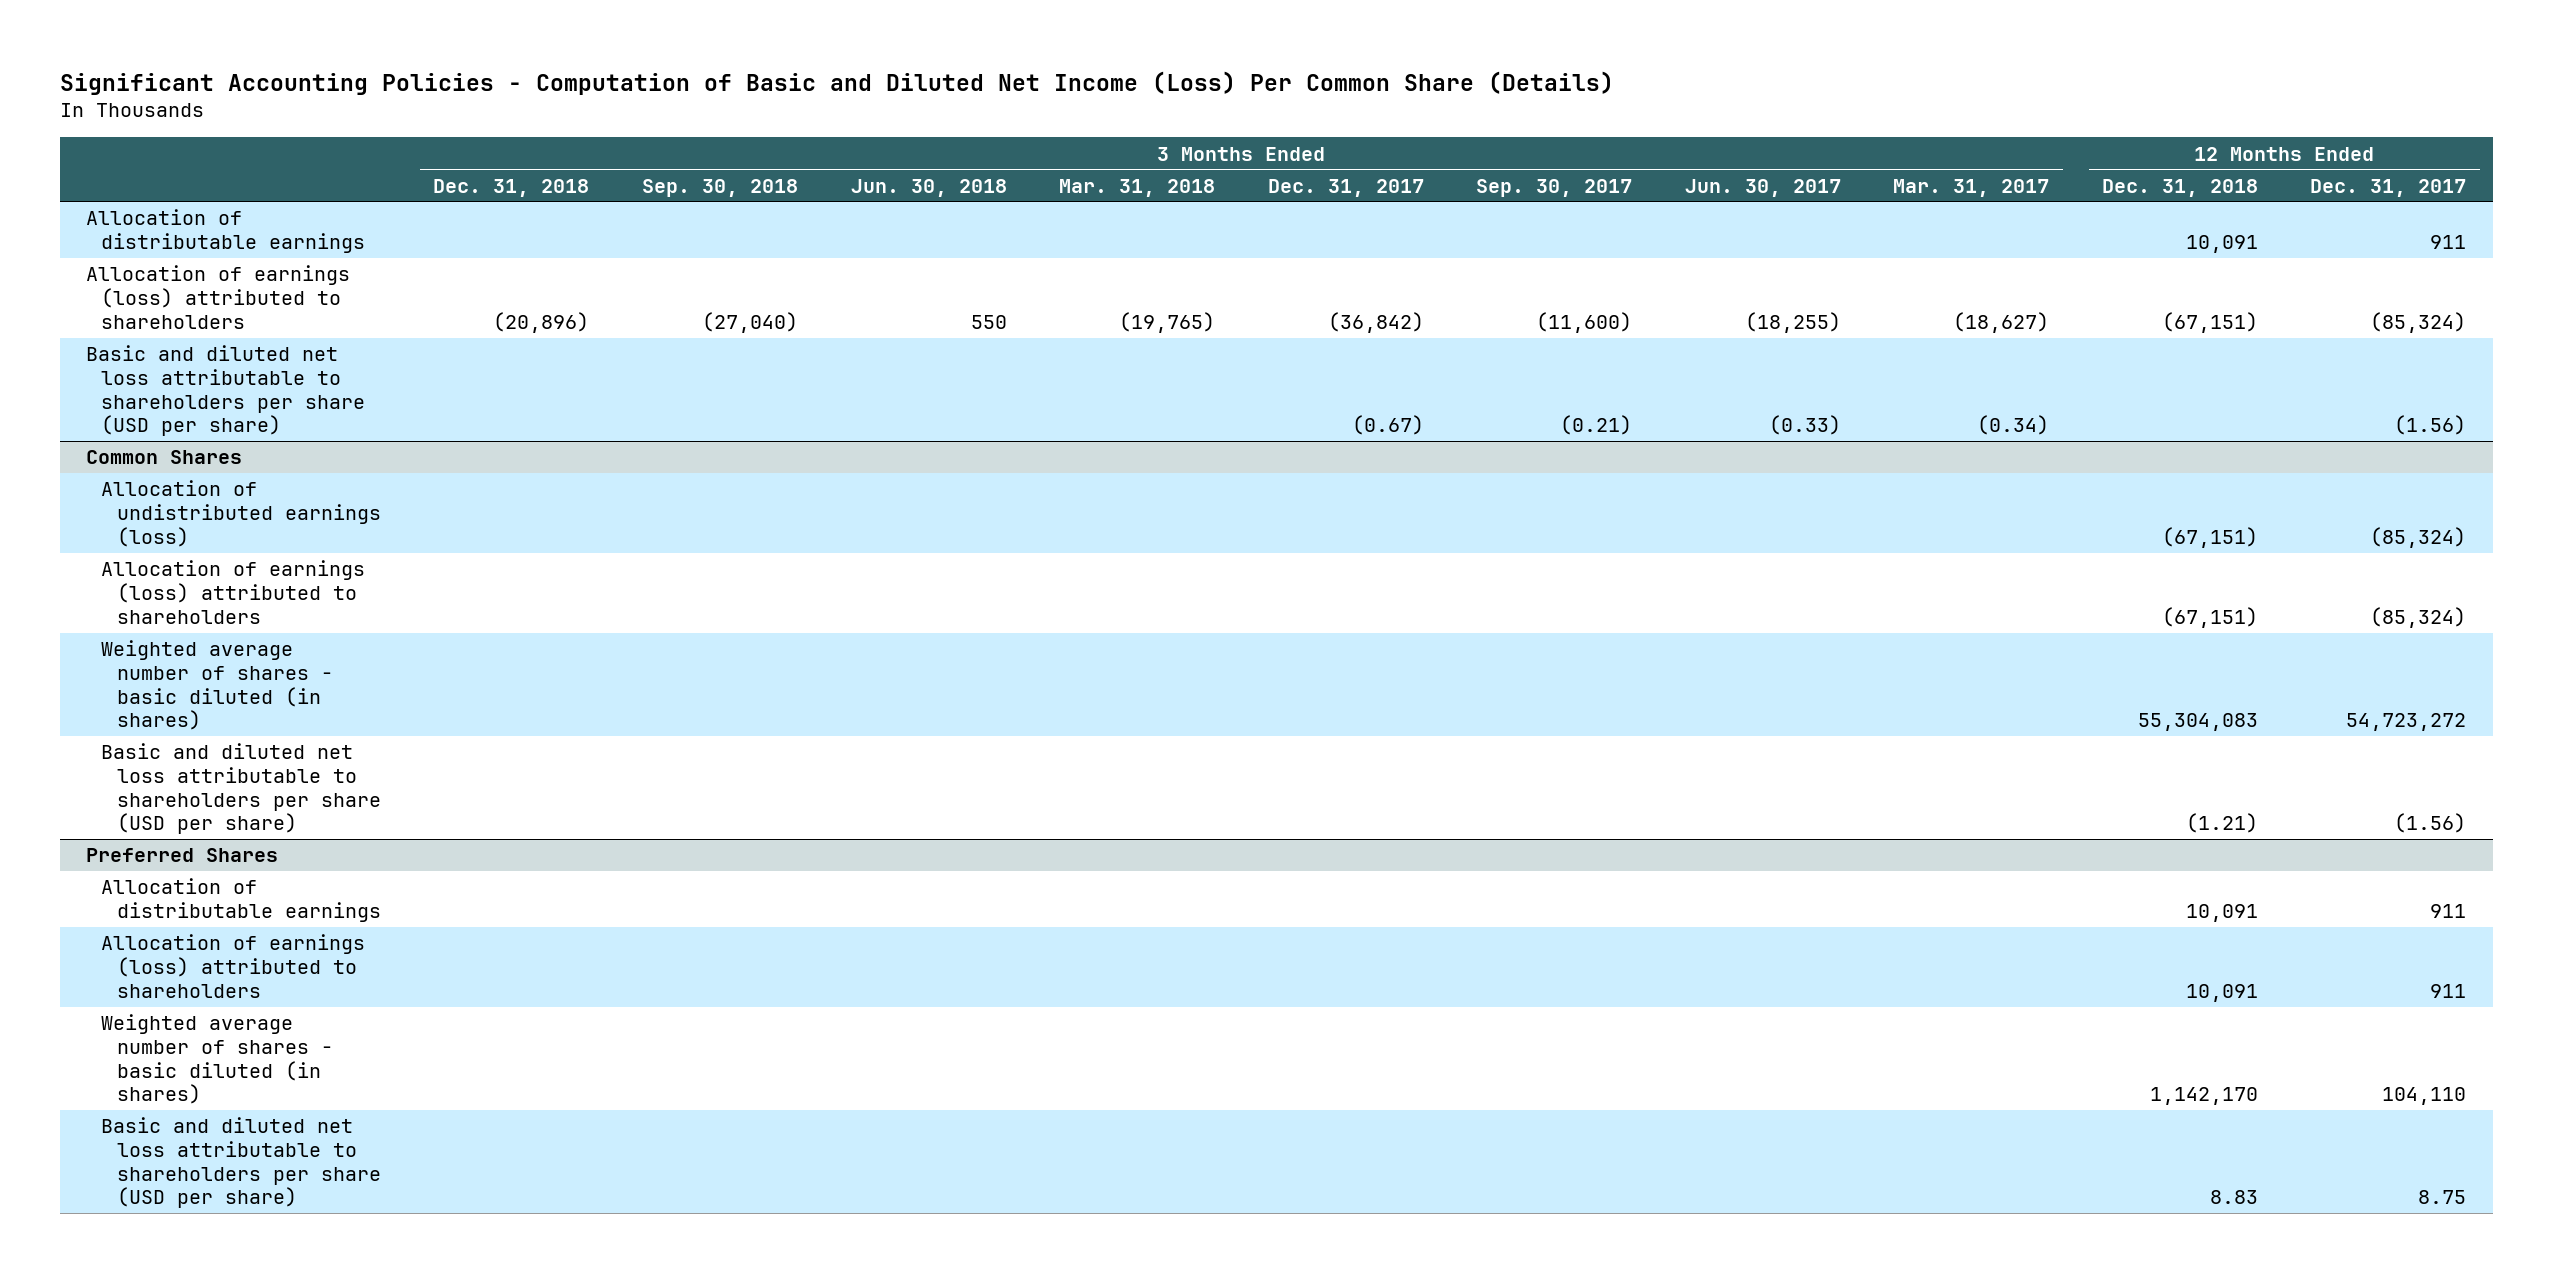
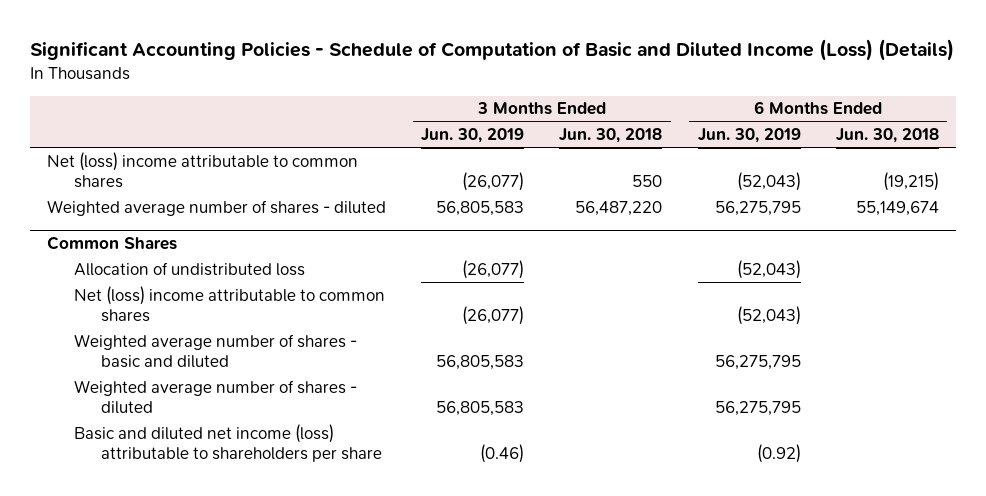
- Significant Accounting Policies - Computation of Basic and Diluted Net Income (Loss) Per Common Share (Details)
+ Significant Accounting Policies - Schedule of Computation of Basic and Diluted Income (Loss) (Details)
- | 3 Months Ended Dec. 31, 2018 | 3 Months Ended Sep. 30, 2018 | 3 Months Ended Jun. 30, 2018 | 3 Months Ended Mar. 31, 2018 | 3 Months Ended Dec. 31, 2017 | 3 Months Ended Sep. 30, 2017 | 3 Months Ended Jun. 30, 2017 | 3 Months Ended Mar. 31, 2017 | 12 Months Ended Dec. 31, 2018 | 12 Months Ended Dec. 31, 2017
+ | 3 Months Ended Jun. 30, 2019 | 3 Months Ended Jun. 30, 2018 | 6 Months Ended Jun. 30, 2019 | 6 Months Ended Jun. 30, 2018
- Allocation of distributable earnings | | | | | | | | | 10,091 | 911
- Allocation of earnings (loss) attributed to shareholders | (20,896) | (27,040) | 550 | (19,765) | (36,842) | (11,600) | (18,255) | (18,627) | (67,151) | (85,324)
- Basic and diluted net loss attributable to shareholders per share (USD per share) | | | | | (0.67) | (0.21) | (0.33) | (0.34) | | (1.56)
+ Net (loss) income attributable to common shares | (26,077) | 550 | (52,043) | (19,215)
+ Weighted average number of shares - diluted | 56,805,583 | 56,487,220 | 56,275,795 | 55,149,674
@ Common Shares
- Allocation of undistributed earnings (loss) | | | | | | | | | (67,151) | (85,324)
- Allocation of earnings (loss) attributed to shareholders | | | | | | | | | (67,151) | (85,324)
- Weighted average number of shares - basic diluted (in shares) | | | | | | | | | 55,304,083 | 54,723,272
- Basic and diluted net loss attributable to shareholders per share (USD per share) | | | | | | | | | (1.21) | (1.56)
- Preferred Shares
- Allocation of distributable earnings | | | | | | | | | 10,091 | 911
- Allocation of earnings (loss) attributed to shareholders | | | | | | | | | 10,091 | 911
- Weighted average number of shares - basic diluted (in shares) | | | | | | | | | 1,142,170 | 104,110
- Basic and diluted net loss attributable to shareholders per share (USD per share) | | | | | | | | | 8.83 | 8.75
@ Common Shares
+ Allocation of undistributed loss | (26,077) | | (52,043) |
+ Net (loss) income attributable to common shares | (26,077) | | (52,043) |
+ Weighted average number of shares - basic and diluted | 56,805,583 | | 56,275,795 |
+ Weighted average number of shares - diluted | 56,805,583 | | 56,275,795 |
+ Basic and diluted net income (loss) attributable to shareholders per share | (0.46) | | (0.92) |

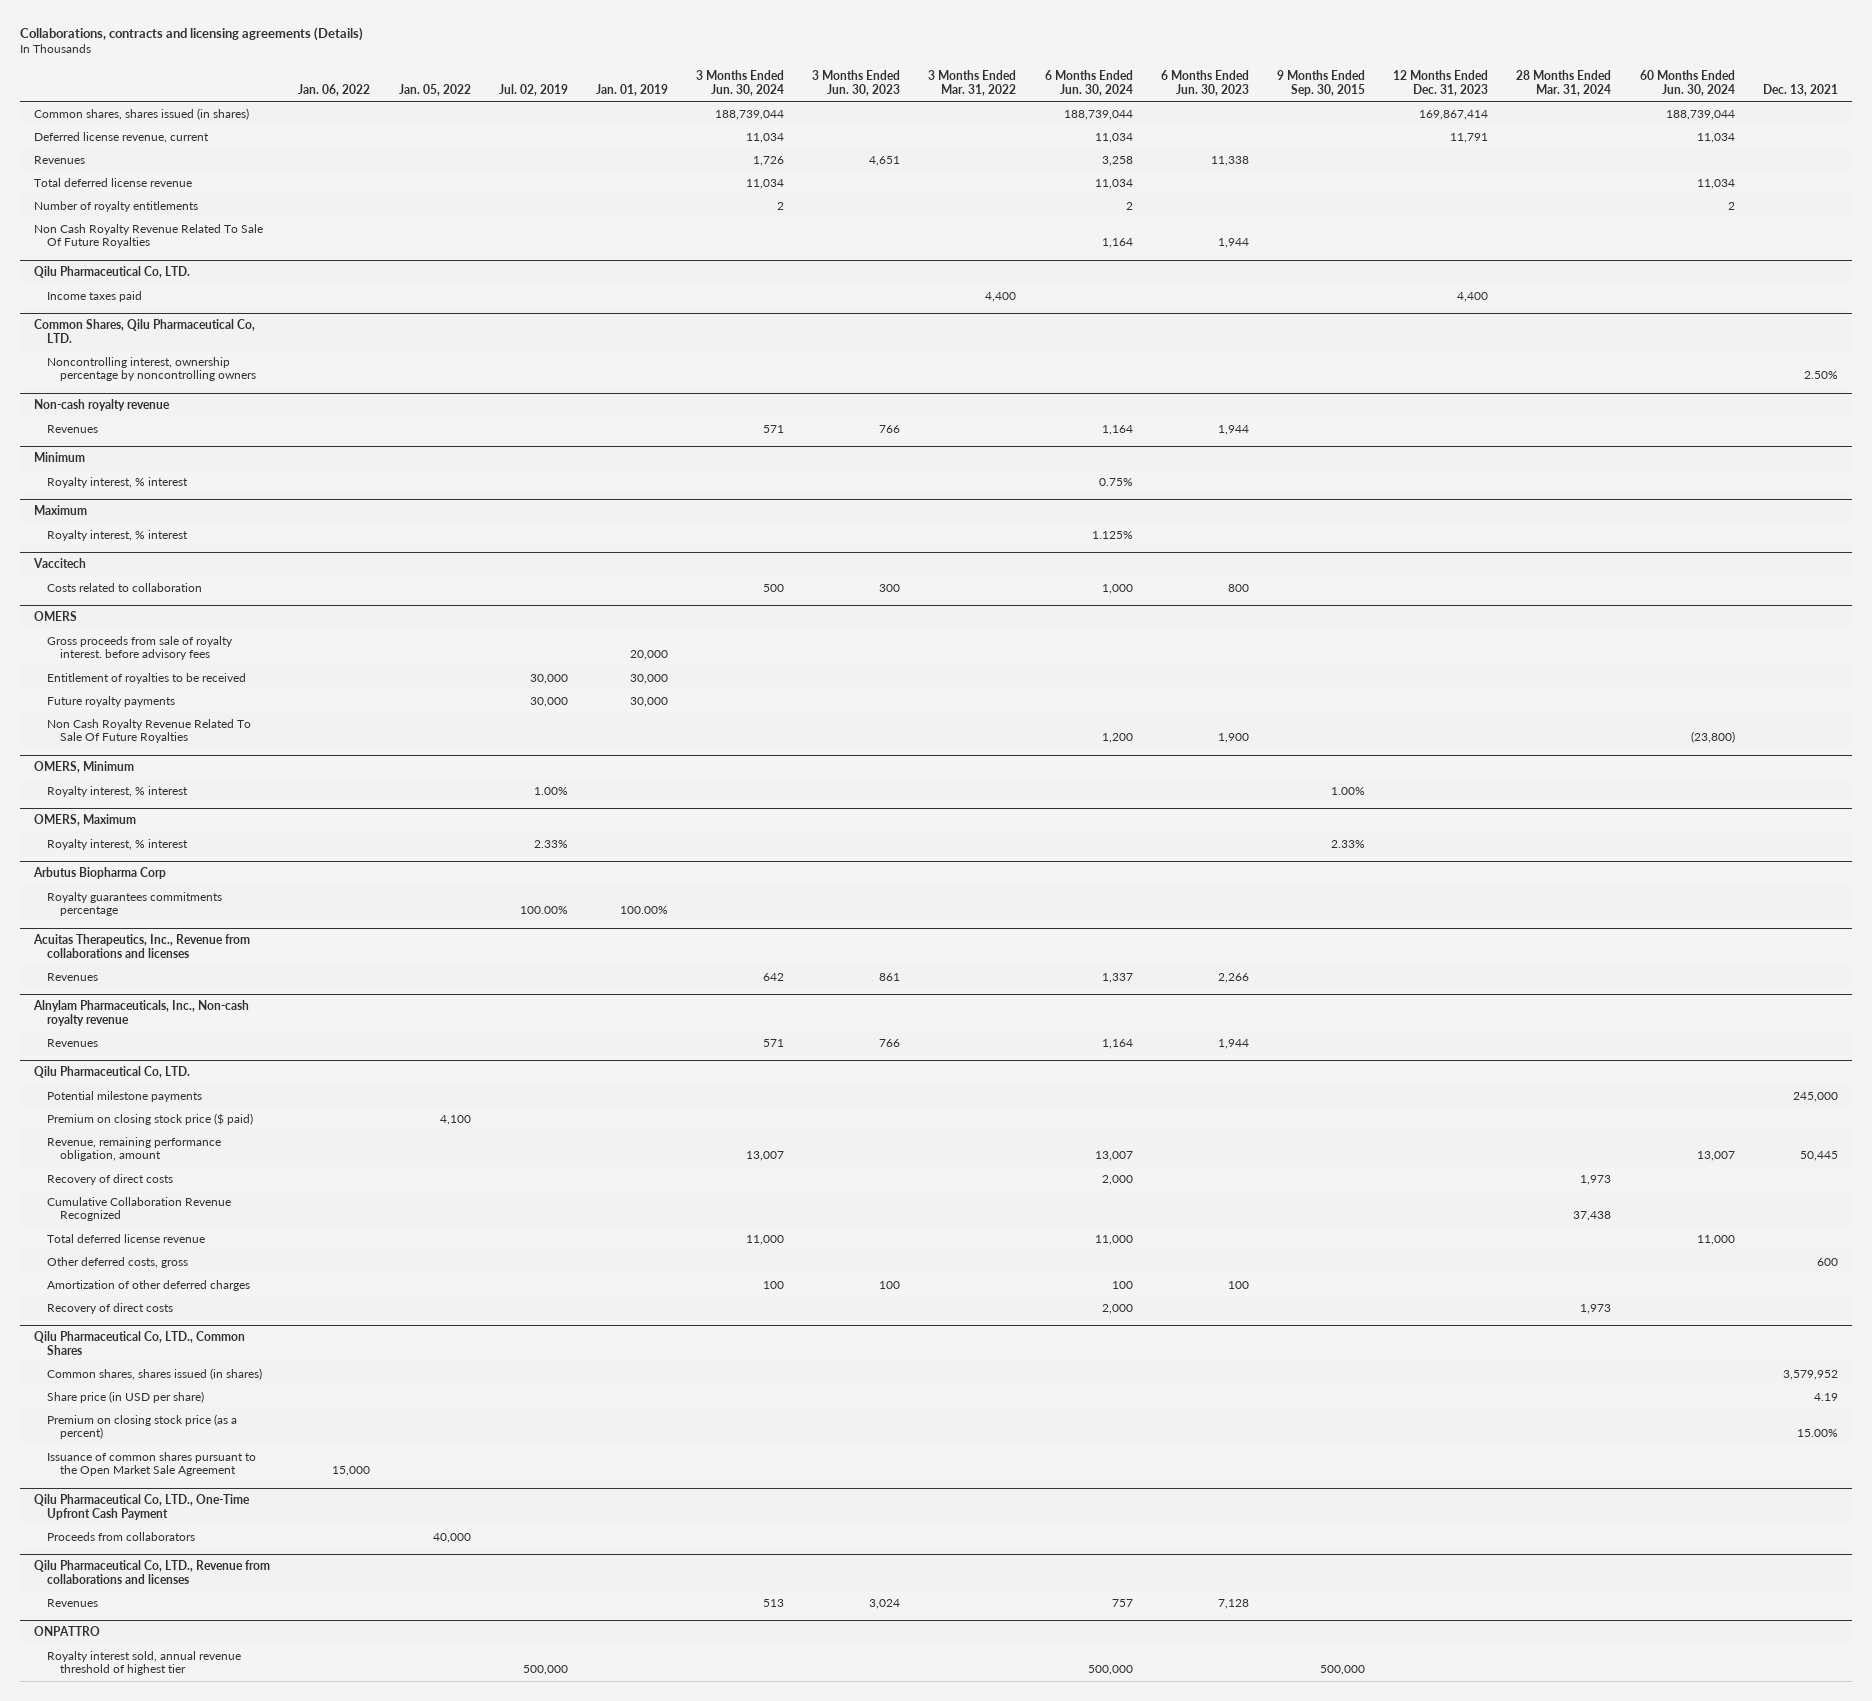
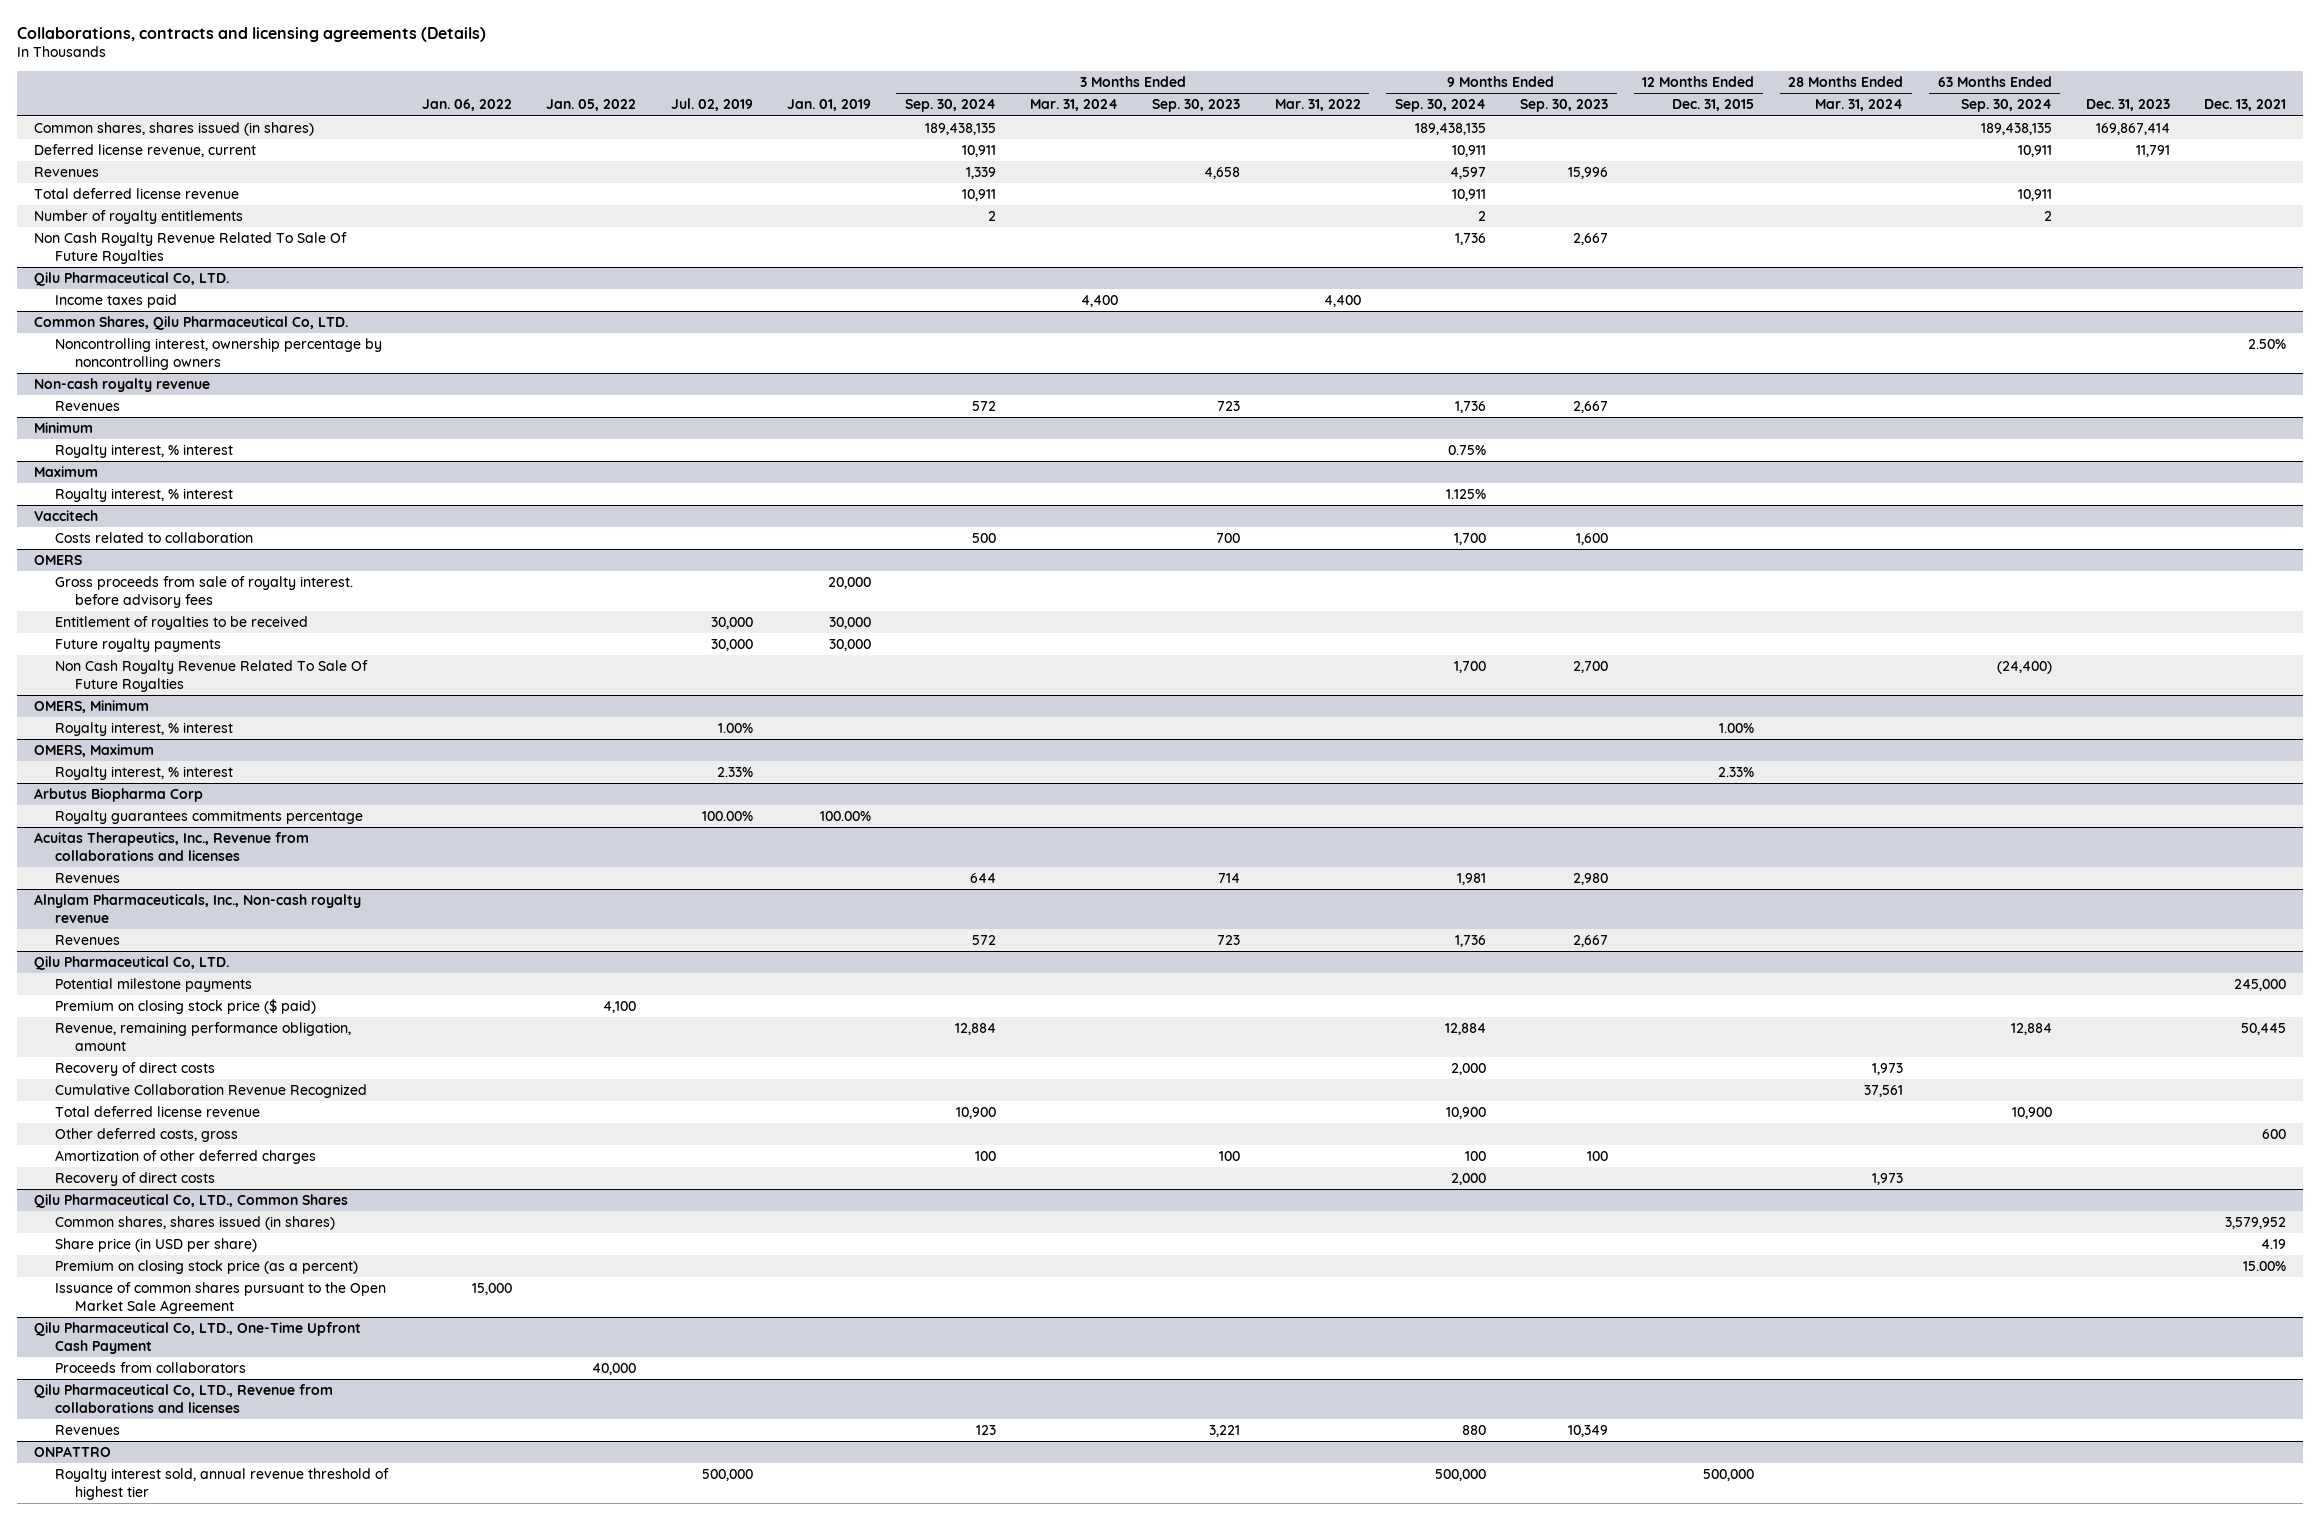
- | Jan. 06, 2022 | Jan. 05, 2022 | Jul. 02, 2019 | Jan. 01, 2019 | 3 Months Ended Jun. 30, 2024 | 3 Months Ended Jun. 30, 2023 | 3 Months Ended Mar. 31, 2022 | 6 Months Ended Jun. 30, 2024 | 6 Months Ended Jun. 30, 2023 | 9 Months Ended Sep. 30, 2015 | 12 Months Ended Dec. 31, 2023 | 28 Months Ended Mar. 31, 2024 | 60 Months Ended Jun. 30, 2024 | Dec. 13, 2021
+ | Jan. 06, 2022 | Jan. 05, 2022 | Jul. 02, 2019 | Jan. 01, 2019 | 3 Months Ended Sep. 30, 2024 | 3 Months Ended Mar. 31, 2024 | 3 Months Ended Sep. 30, 2023 | 3 Months Ended Mar. 31, 2022 | 9 Months Ended Sep. 30, 2024 | 9 Months Ended Sep. 30, 2023 | 12 Months Ended Dec. 31, 2015 | 28 Months Ended Mar. 31, 2024 | 63 Months Ended Sep. 30, 2024 | Dec. 31, 2023 | Dec. 13, 2021
@ Qilu Pharmaceutical Co, LTD.
- Cumulative Collaboration Revenue Recognized | | | | | | | | | | | | 37,438 | |
+ Cumulative Collaboration Revenue Recognized | | | | | | | | | | | | 37,561 | | |

